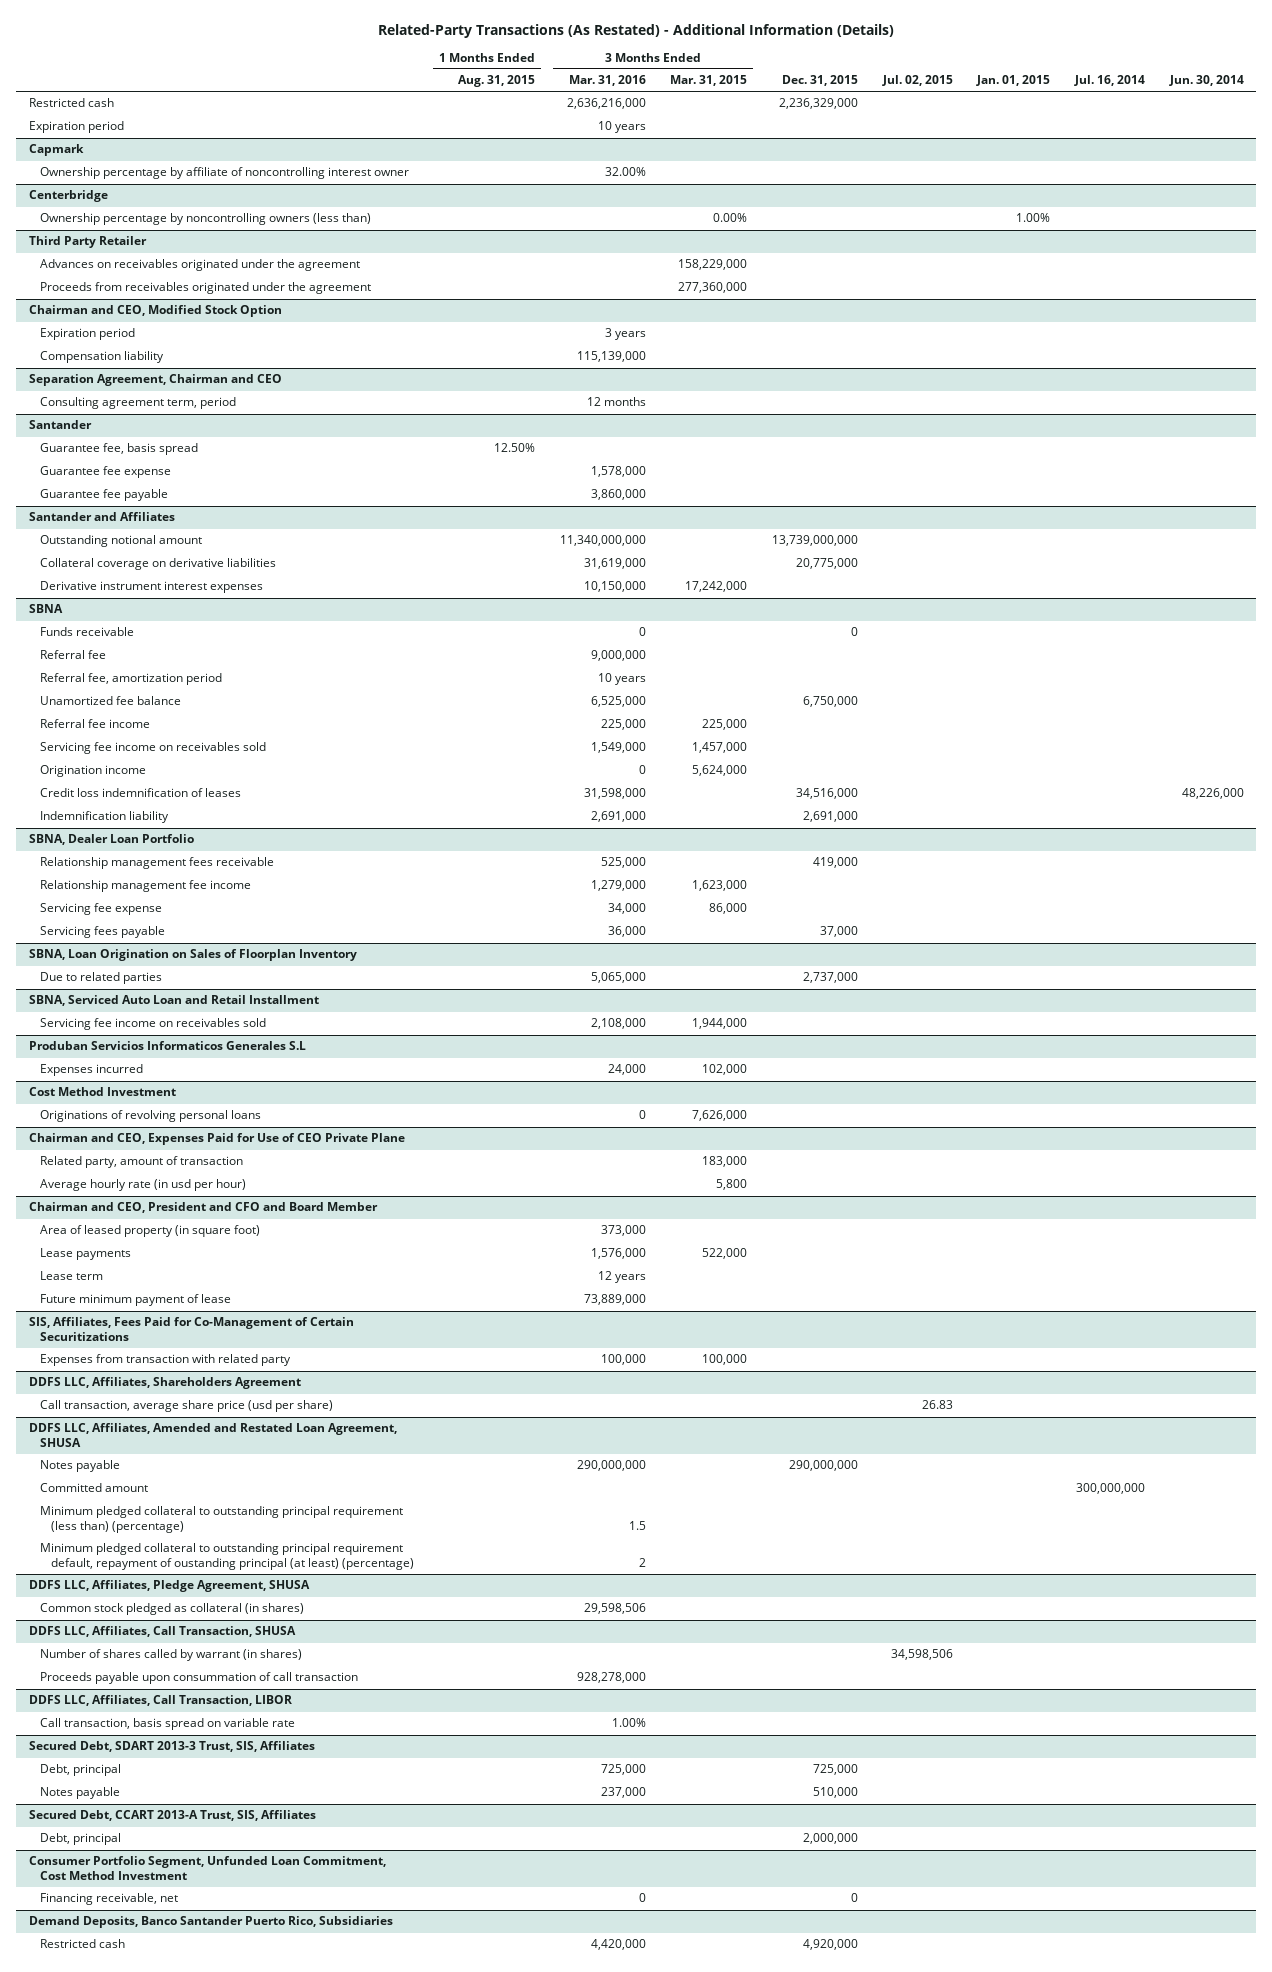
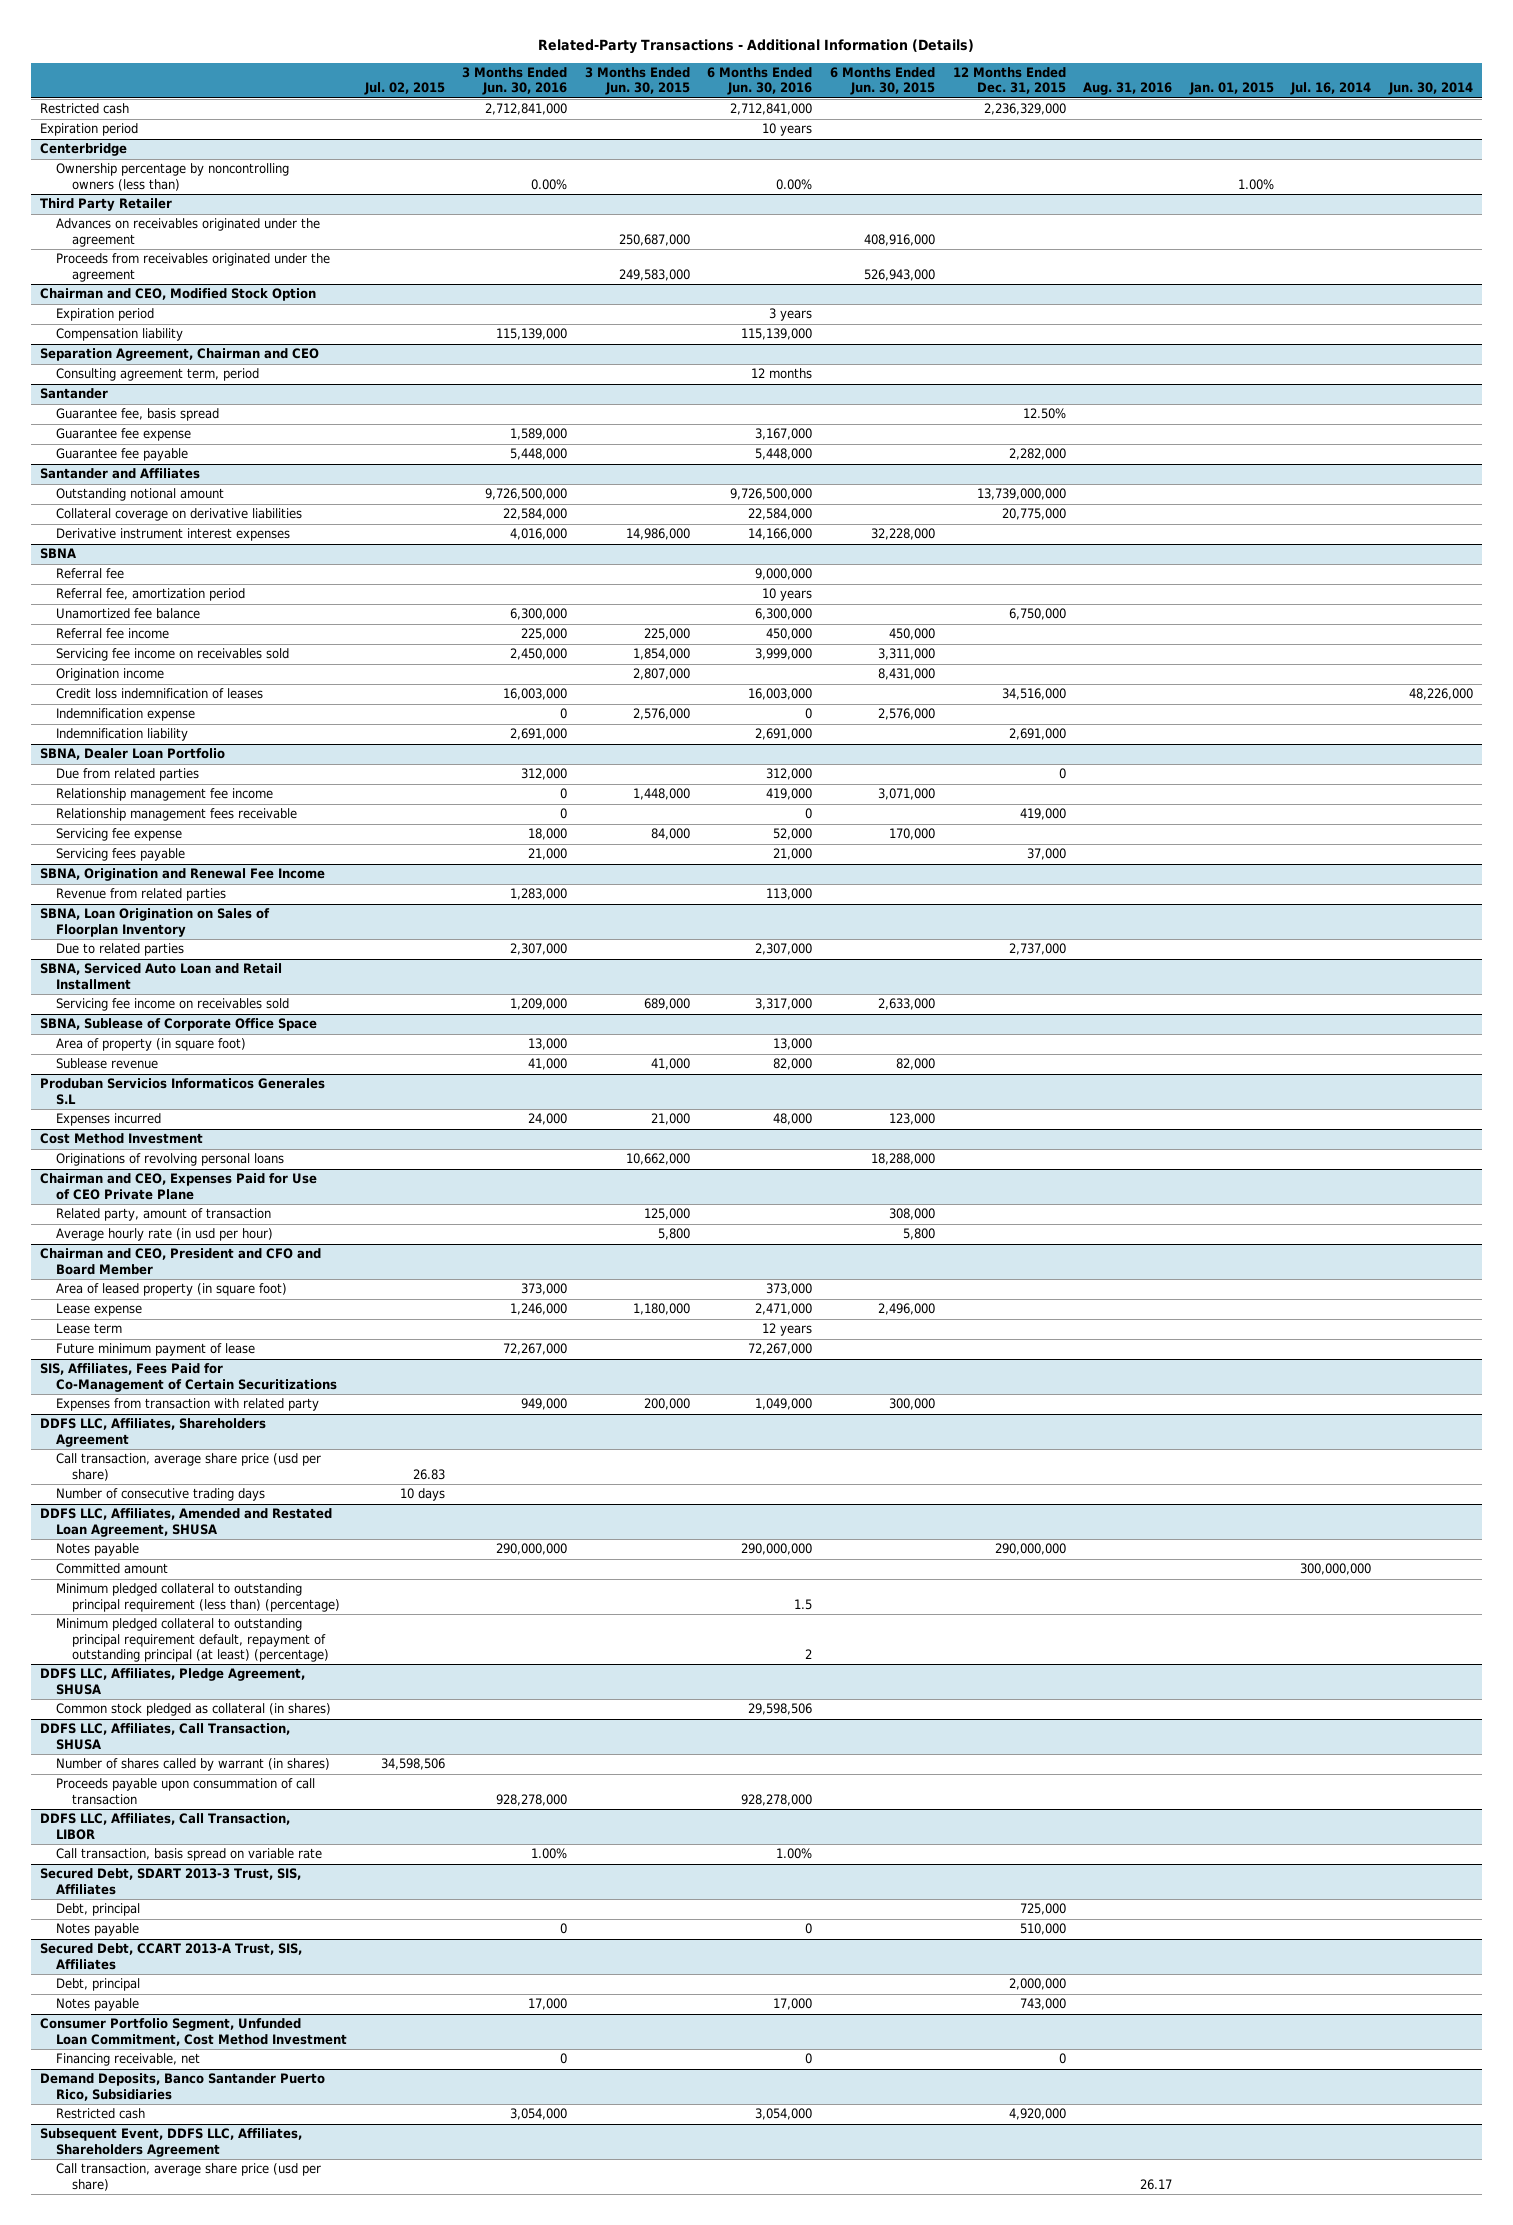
- Related-Party Transactions (As Restated) - Additional Information (Details)
+ Related-Party Transactions - Additional Information (Details)
- | 1 Months Ended Aug. 31, 2015 | 3 Months Ended Mar. 31, 2016 | 3 Months Ended Mar. 31, 2015 | Dec. 31, 2015 | Jul. 02, 2015 | Jan. 01, 2015 | Jul. 16, 2014 | Jun. 30, 2014
+ | Jul. 02, 2015 | 3 Months Ended Jun. 30, 2016 | 3 Months Ended Jun. 30, 2015 | 6 Months Ended Jun. 30, 2016 | 6 Months Ended Jun. 30, 2015 | 12 Months Ended Dec. 31, 2015 | Aug. 31, 2016 | Jan. 01, 2015 | Jul. 16, 2014 | Jun. 30, 2014
- Capmark
- Ownership percentage by affiliate of noncontrolling interest owner | | 32.00% | | | | | |
@ SBNA
- Funds receivable | | 0 | | 0 | | | |
+ Indemnification expense | | 0 | 2,576,000 | 0 | 2,576,000 | | | | |
@ SBNA, Dealer Loan Portfolio
+ Due from related parties | | 312,000 | | 312,000 | | 0 | | | |
moved down: Relationship management fees receivable | | 0 | | 0 | | 419,000 | | | |
+ SBNA, Origination and Renewal Fee Income
+ Revenue from related parties | | 1,283,000 | | 113,000 | | | | | |
+ SBNA, Sublease of Corporate Office Space
+ Area of property (in square foot) | | 13,000 | | 13,000 | | | | | |
+ Sublease revenue | | 41,000 | 41,000 | 82,000 | 82,000 | | | | |
@ Chairman and CEO, President and CFO and Board Member
- Lease payments | | 1,576,000 | 522,000 | | | | |
+ Lease expense | | 1,246,000 | 1,180,000 | 2,471,000 | 2,496,000 | | | | |
@ DDFS LLC, Affiliates, Shareholders Agreement
+ Number of consecutive trading days | 10 days | | | | | | | | |
@ DDFS LLC, Affiliates, Amended and Restated Loan Agreement, SHUSA
- Minimum pledged collateral to outstanding principal requirement default, repayment of oustanding principal (at least) (percentage) | | 2 | | | | | |
+ Minimum pledged collateral to outstanding principal requirement default, repayment of outstanding principal (at least) (percentage) | | | | 2 | | | | | |
@ Secured Debt, CCART 2013-A Trust, SIS, Affiliates
+ Notes payable | | 17,000 | | 17,000 | | 743,000 | | | |
+ Subsequent Event, DDFS LLC, Affiliates, Shareholders Agreement
+ Call transaction, average share price (usd per share) | | | | | | | 26.17 | | |

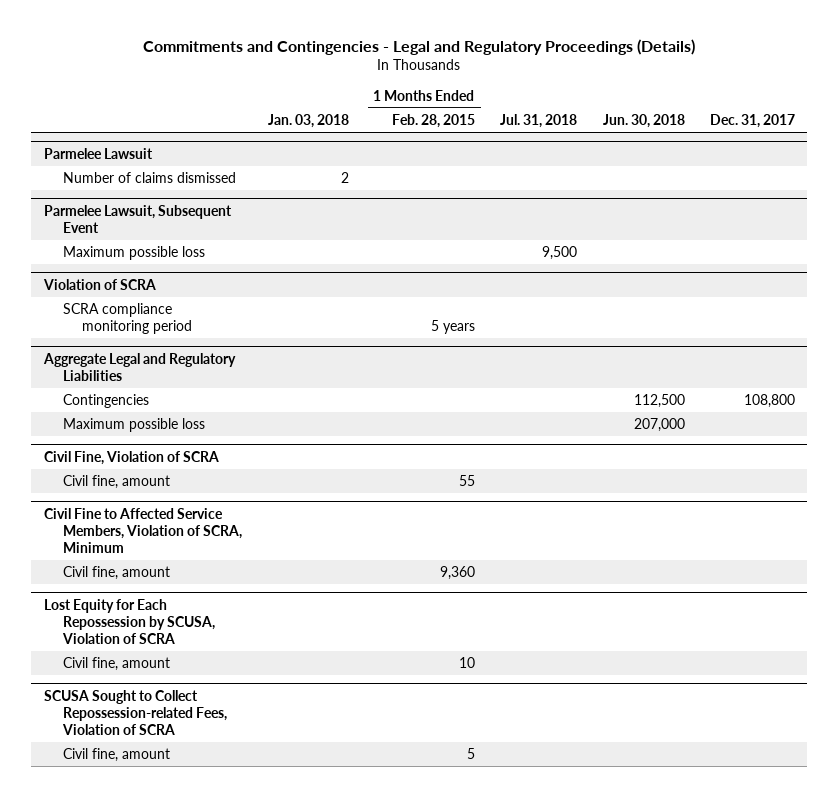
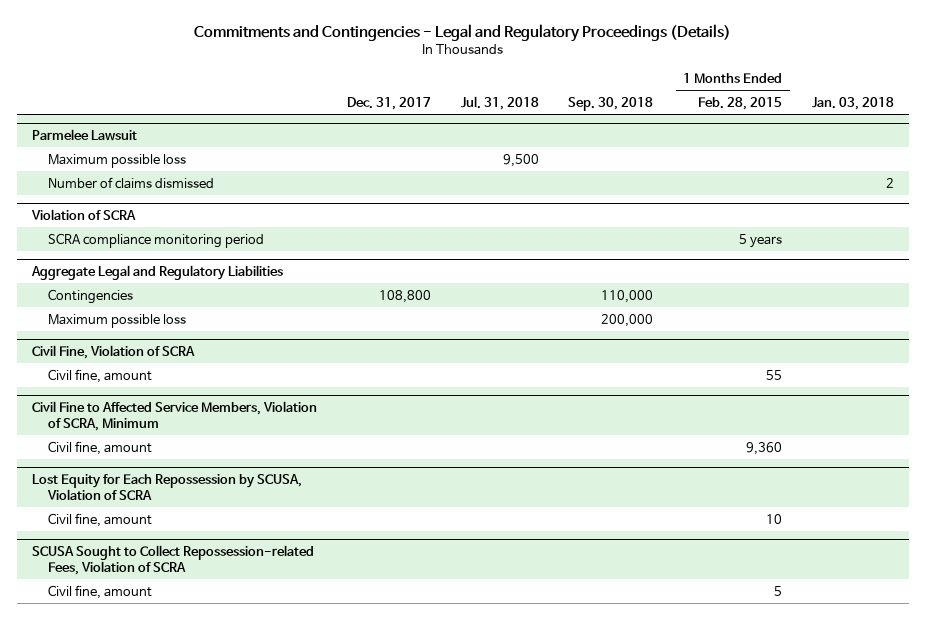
- | Jan. 03, 2018 | 1 Months Ended Feb. 28, 2015 | Jul. 31, 2018 | Jun. 30, 2018 | Dec. 31, 2017
+ | Dec. 31, 2017 | Jul. 31, 2018 | Sep. 30, 2018 | 1 Months Ended Feb. 28, 2015 | Jan. 03, 2018
@ Parmelee Lawsuit
+ Maximum possible loss | | 9,500 | | |
- Parmelee Lawsuit, Subsequent Event
- Maximum possible loss | | | 9,500 | |

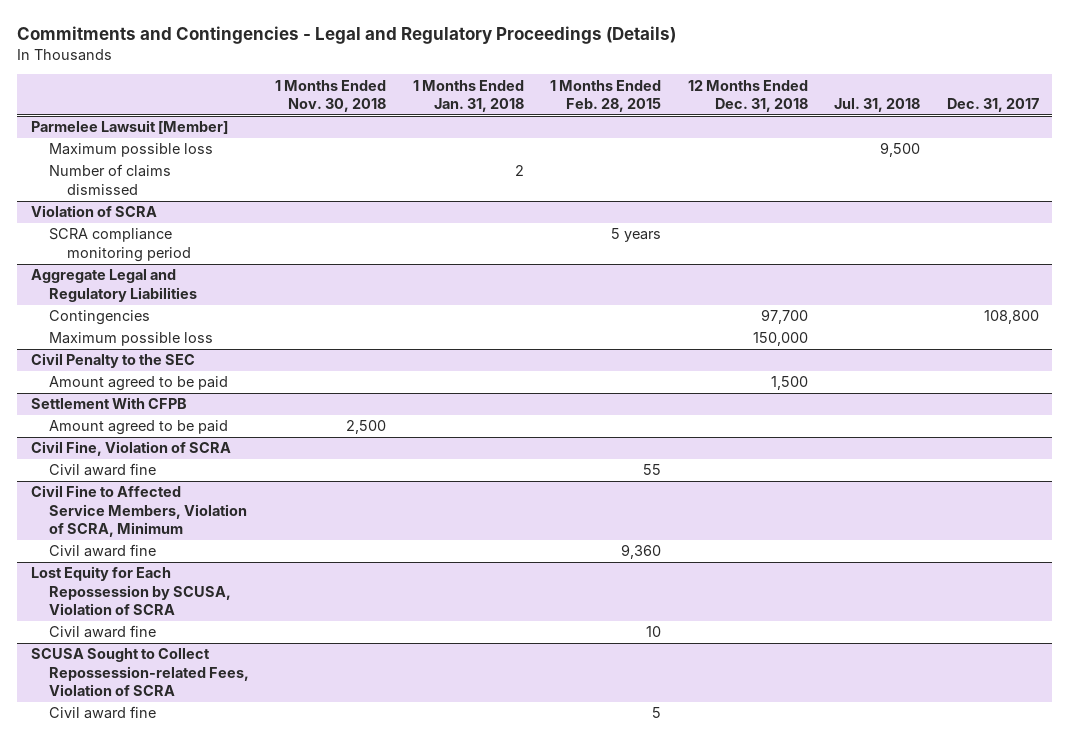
- | Dec. 31, 2017 | Jul. 31, 2018 | Sep. 30, 2018 | 1 Months Ended Feb. 28, 2015 | Jan. 03, 2018
+ | 1 Months Ended Nov. 30, 2018 | 1 Months Ended Jan. 31, 2018 | 1 Months Ended Feb. 28, 2015 | 12 Months Ended Dec. 31, 2018 | Jul. 31, 2018 | Dec. 31, 2017
- Parmelee Lawsuit
+ Parmelee Lawsuit [Member]
+ Civil Penalty to the SEC
+ Amount agreed to be paid | | | | 1,500 | |
+ Settlement With CFPB
+ Amount agreed to be paid | 2,500 | | | | |
@ Civil Fine, Violation of SCRA
- Civil fine, amount | | | | 55 |
+ Civil award fine | | | 55 | | |
@ Civil Fine to Affected Service Members, Violation of SCRA, Minimum
- Civil fine, amount | | | | 9,360 |
+ Civil award fine | | | 9,360 | | |
@ Lost Equity for Each Repossession by SCUSA, Violation of SCRA
- Civil fine, amount | | | | 10 |
+ Civil award fine | | | 10 | | |
@ SCUSA Sought to Collect Repossession-related Fees, Violation of SCRA
- Civil fine, amount | | | | 5 |
+ Civil award fine | | | 5 | | |

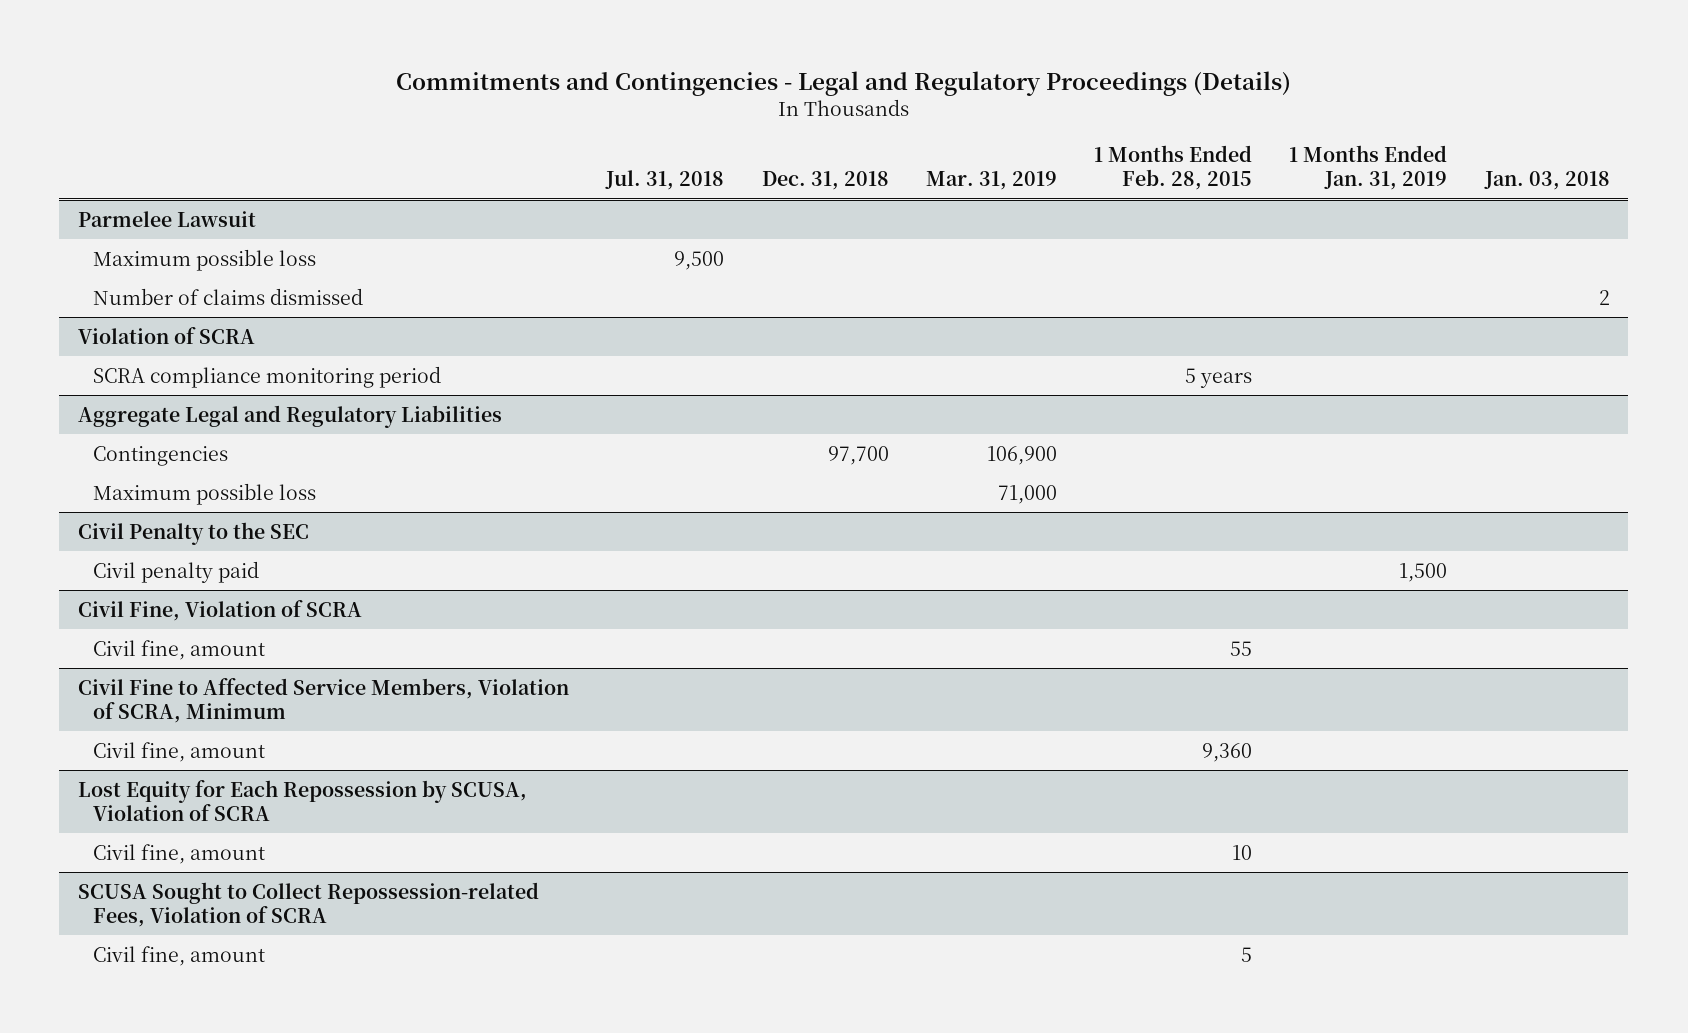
- | 1 Months Ended Nov. 30, 2018 | 1 Months Ended Jan. 31, 2018 | 1 Months Ended Feb. 28, 2015 | 12 Months Ended Dec. 31, 2018 | Jul. 31, 2018 | Dec. 31, 2017
+ | Jul. 31, 2018 | Dec. 31, 2018 | Mar. 31, 2019 | 1 Months Ended Feb. 28, 2015 | 1 Months Ended Jan. 31, 2019 | Jan. 03, 2018
- Parmelee Lawsuit [Member]
+ Parmelee Lawsuit
@ Civil Penalty to the SEC
- Amount agreed to be paid | | | | 1,500 | |
- Settlement With CFPB
- Amount agreed to be paid | 2,500 | | | | |
@ Civil Penalty to the SEC
+ Civil penalty paid | | | | | 1,500 |
@ Civil Fine, Violation of SCRA
- Civil award fine | | | 55 | | |
+ Civil fine, amount | | | | 55 | |
@ Civil Fine to Affected Service Members, Violation of SCRA, Minimum
- Civil award fine | | | 9,360 | | |
+ Civil fine, amount | | | | 9,360 | |
@ Lost Equity for Each Repossession by SCUSA, Violation of SCRA
- Civil award fine | | | 10 | | |
+ Civil fine, amount | | | | 10 | |
@ SCUSA Sought to Collect Repossession-related Fees, Violation of SCRA
- Civil award fine | | | 5 | | |
+ Civil fine, amount | | | | 5 | |

